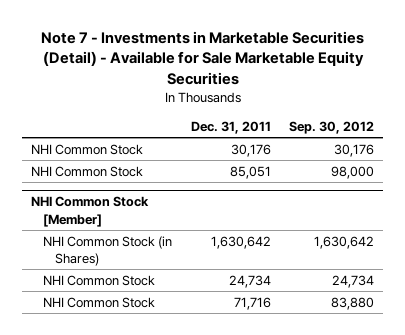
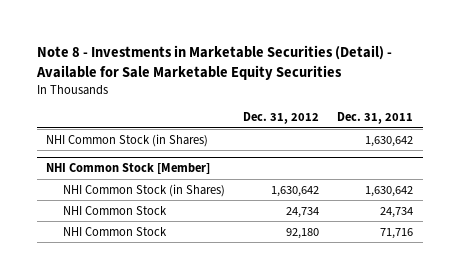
- Note 7 - Investments in Marketable Securities (Detail) - Available for Sale Marketable Equity Securities
+ Note 8 - Investments in Marketable Securities (Detail) - Available for Sale Marketable Equity Securities
- | Dec. 31, 2011 | Sep. 30, 2012
+ | Dec. 31, 2012 | Dec. 31, 2011
- NHI Common Stock | 30,176 | 30,176
- NHI Common Stock | 85,051 | 98,000
+ NHI Common Stock (in Shares) | | 1,630,642

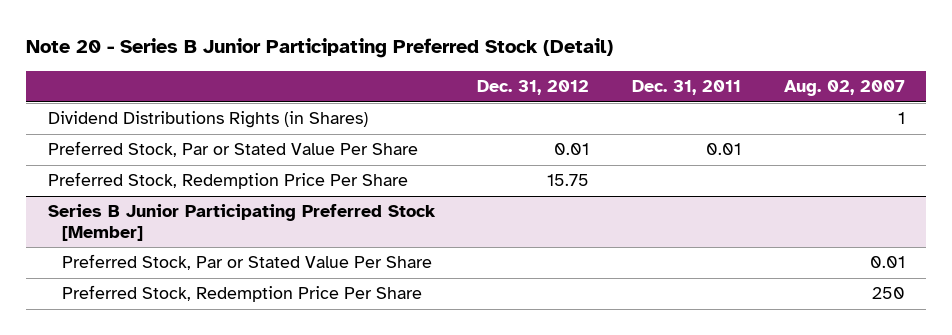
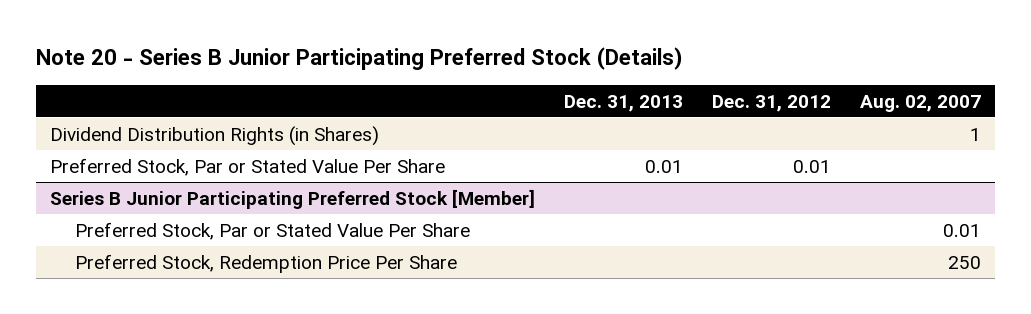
- Note 20 - Series B Junior Participating Preferred Stock (Detail)
+ Note 20 - Series B Junior Participating Preferred Stock (Details)
- | Dec. 31, 2012 | Dec. 31, 2011 | Aug. 02, 2007
+ | Dec. 31, 2013 | Dec. 31, 2012 | Aug. 02, 2007
- Dividend Distributions Rights (in Shares) | | | 1
+ Dividend Distribution Rights (in Shares) | | | 1
- Preferred Stock, Redemption Price Per Share | 15.75 | |

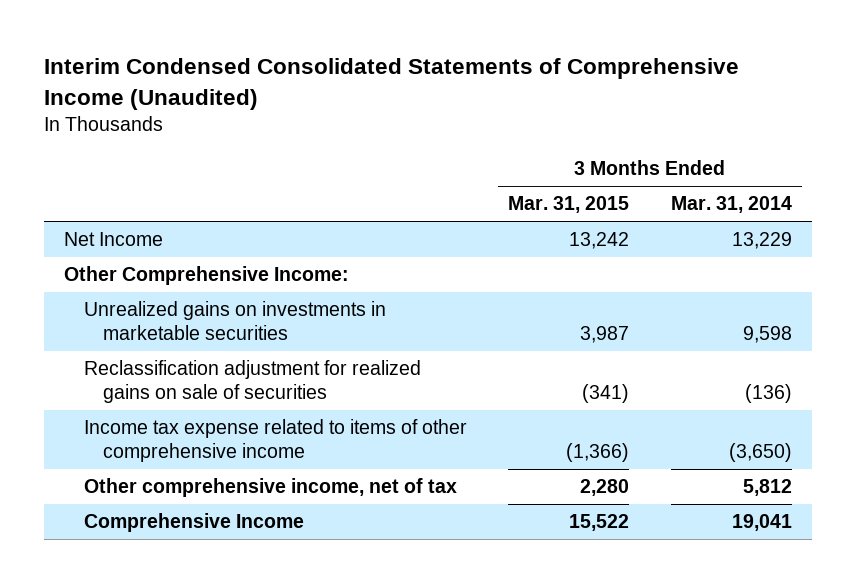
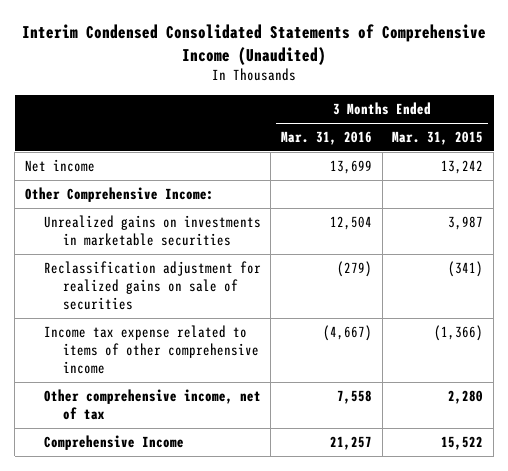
- | 3 Months Ended Mar. 31, 2015 | 3 Months Ended Mar. 31, 2014
+ | 3 Months Ended Mar. 31, 2016 | 3 Months Ended Mar. 31, 2015
- Net Income | 13,242 | 13,229
+ Net income | 13,699 | 13,242

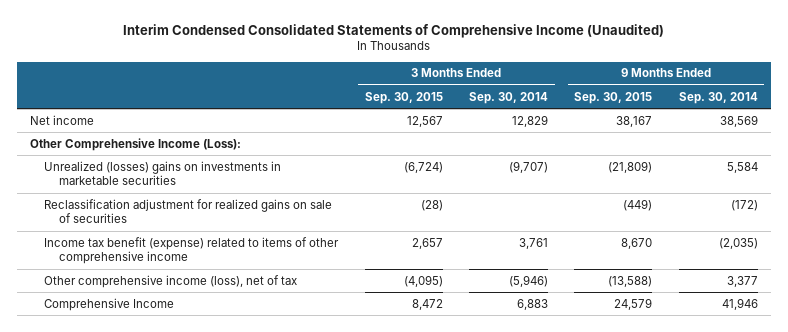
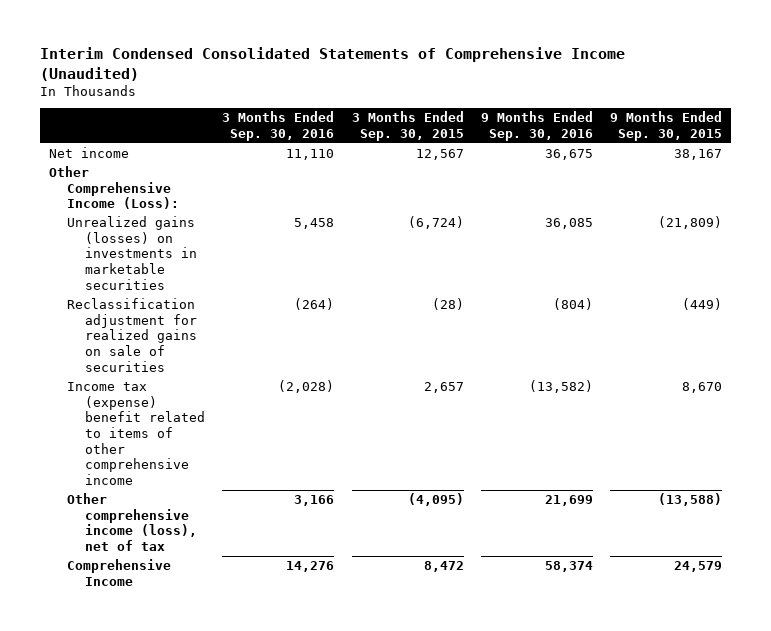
- | 3 Months Ended Sep. 30, 2015 | 3 Months Ended Sep. 30, 2014 | 9 Months Ended Sep. 30, 2015 | 9 Months Ended Sep. 30, 2014
+ | 3 Months Ended Sep. 30, 2016 | 3 Months Ended Sep. 30, 2015 | 9 Months Ended Sep. 30, 2016 | 9 Months Ended Sep. 30, 2015
- Unrealized (losses) gains on investments in marketable securities | (6,724) | (9,707) | (21,809) | 5,584
+ Unrealized gains (losses) on investments in marketable securities | 5,458 | (6,724) | 36,085 | (21,809)
- Income tax benefit (expense) related to items of other comprehensive income | 2,657 | 3,761 | 8,670 | (2,035)
+ Income tax (expense) benefit related to items of other comprehensive income | (2,028) | 2,657 | (13,582) | 8,670

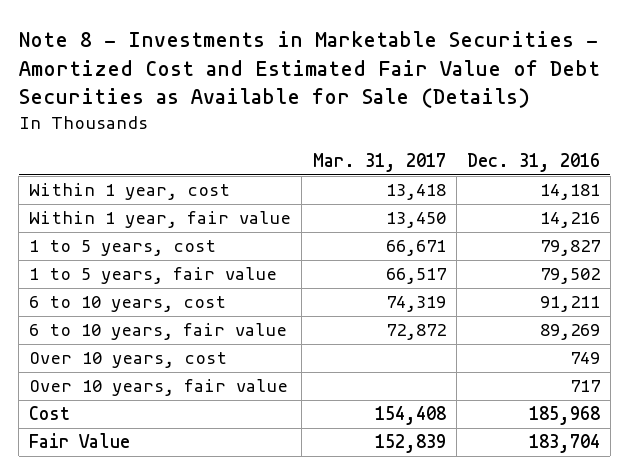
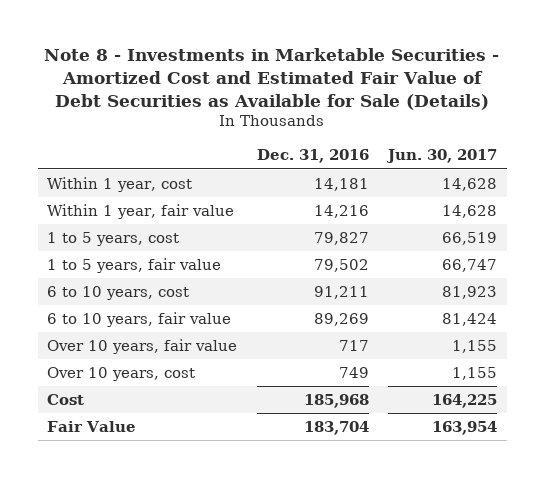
- | Mar. 31, 2017 | Dec. 31, 2016
+ | Dec. 31, 2016 | Jun. 30, 2017
moved down: Over 10 years, cost | 749 | 1,155

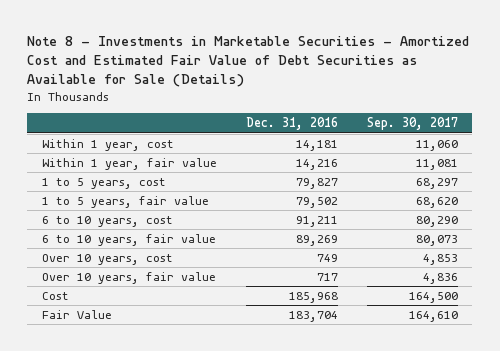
- | Dec. 31, 2016 | Jun. 30, 2017
+ | Dec. 31, 2016 | Sep. 30, 2017
moved down: Over 10 years, fair value | 717 | 4,836

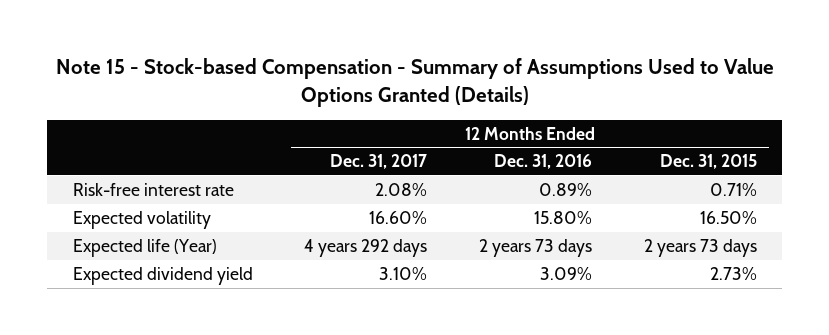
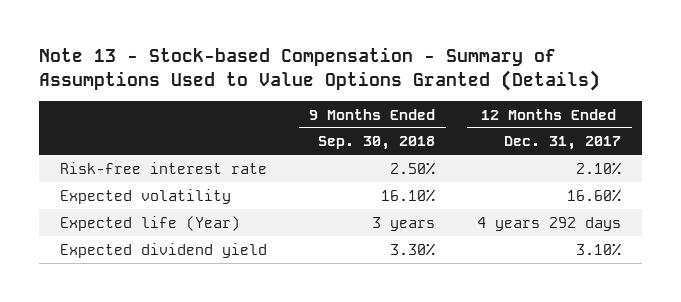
- Note 15 - Stock-based Compensation - Summary of Assumptions Used to Value Options Granted (Details)
+ Note 13 - Stock-based Compensation - Summary of Assumptions Used to Value Options Granted (Details)
- | 12 Months Ended Dec. 31, 2017 | 12 Months Ended Dec. 31, 2016 | 12 Months Ended Dec. 31, 2015
+ | 9 Months Ended Sep. 30, 2018 | 12 Months Ended Dec. 31, 2017
- Risk-free interest rate | 2.08% | 0.89% | 0.71%
+ Risk-free interest rate | 2.50% | 2.10%

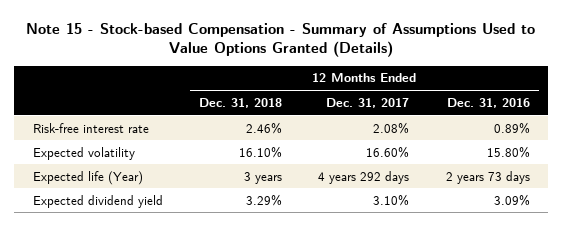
- Note 13 - Stock-based Compensation - Summary of Assumptions Used to Value Options Granted (Details)
+ Note 15 - Stock-based Compensation - Summary of Assumptions Used to Value Options Granted (Details)
- | 9 Months Ended Sep. 30, 2018 | 12 Months Ended Dec. 31, 2017
+ | 12 Months Ended Dec. 31, 2018 | 12 Months Ended Dec. 31, 2017 | 12 Months Ended Dec. 31, 2016
- Risk-free interest rate | 2.50% | 2.10%
+ Risk-free interest rate | 2.46% | 2.08% | 0.89%

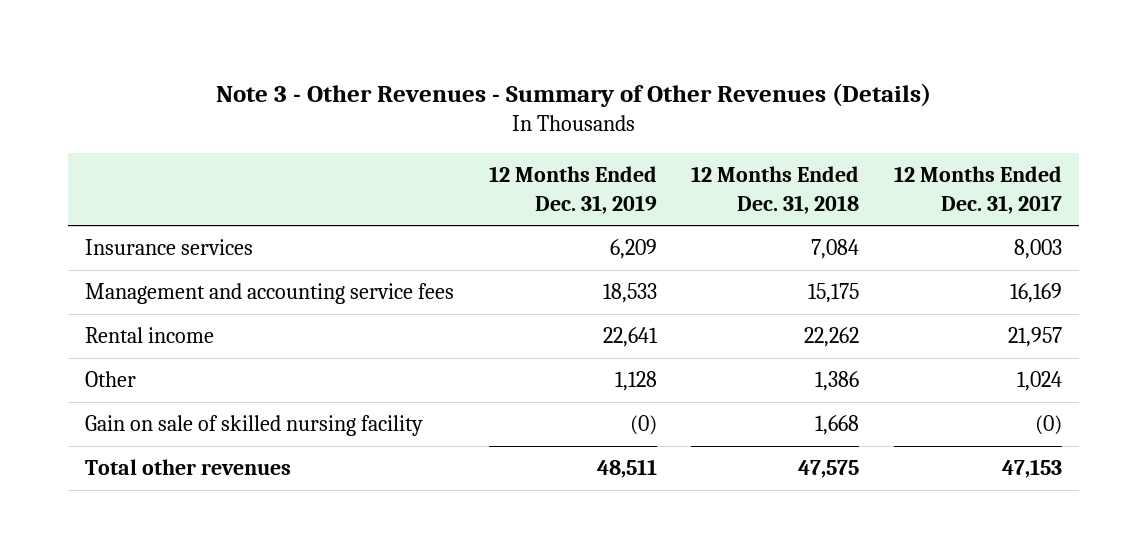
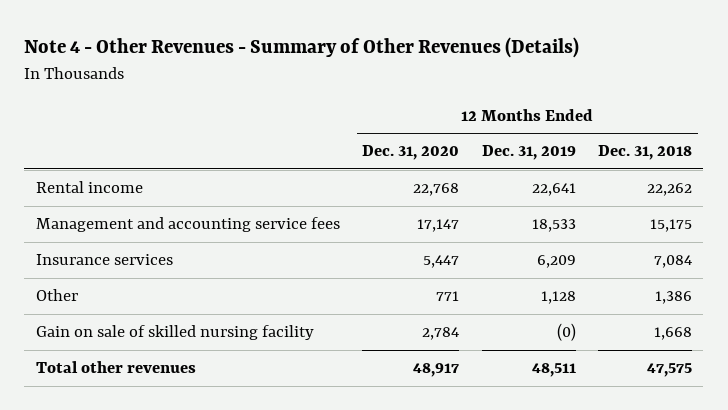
- Note 3 - Other Revenues - Summary of Other Revenues (Details)
+ Note 4 - Other Revenues - Summary of Other Revenues (Details)
- | 12 Months Ended Dec. 31, 2019 | 12 Months Ended Dec. 31, 2018 | 12 Months Ended Dec. 31, 2017
+ | 12 Months Ended Dec. 31, 2020 | 12 Months Ended Dec. 31, 2019 | 12 Months Ended Dec. 31, 2018
moved down: Management and accounting service fees | 17,147 | 18,533 | 15,175
moved down: Insurance services | 5,447 | 6,209 | 7,084

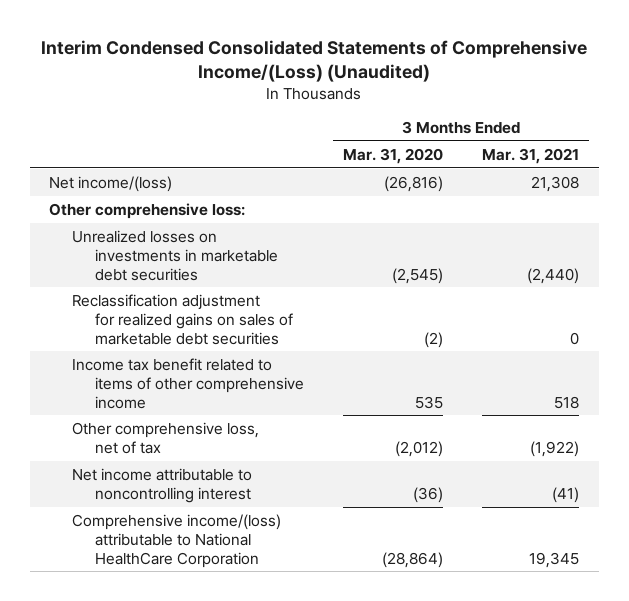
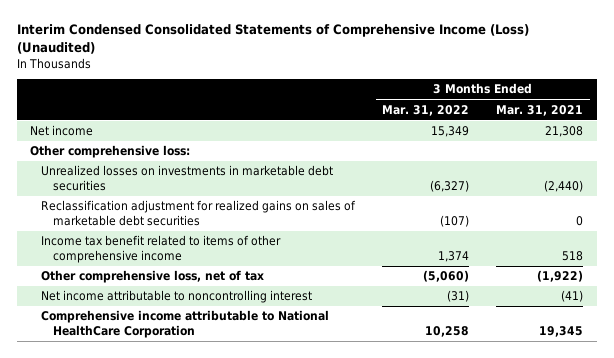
- Interim Condensed Consolidated Statements of Comprehensive Income/(Loss) (Unaudited)
+ Interim Condensed Consolidated Statements of Comprehensive Income (Loss) (Unaudited)
- | 3 Months Ended Mar. 31, 2020 | 3 Months Ended Mar. 31, 2021
+ | 3 Months Ended Mar. 31, 2022 | 3 Months Ended Mar. 31, 2021
- Net income/(loss) | (26,816) | 21,308
+ Net income | 15,349 | 21,308
- Comprehensive income/(loss) attributable to National HealthCare Corporation | (28,864) | 19,345
+ Comprehensive income attributable to National HealthCare Corporation | 10,258 | 19,345

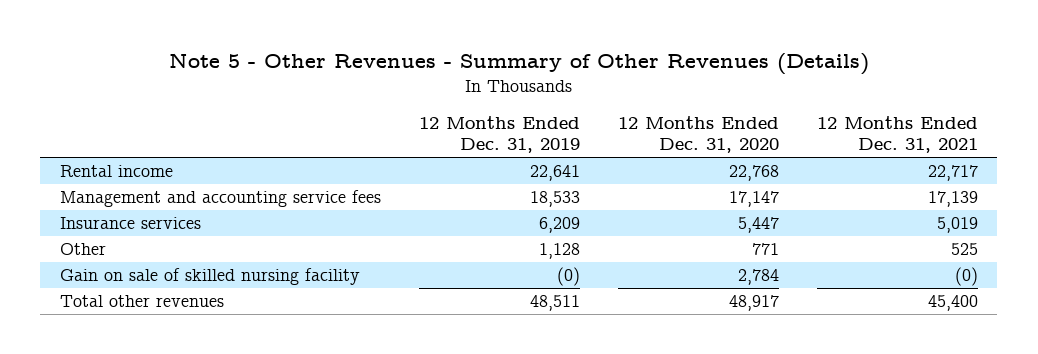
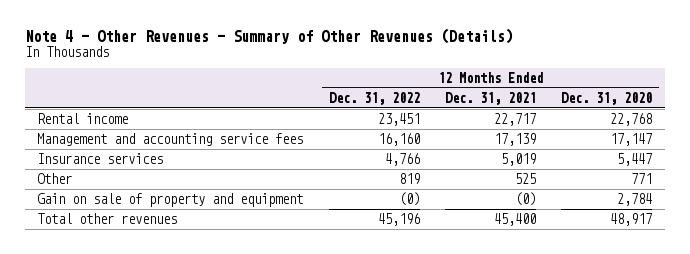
- Note 5 - Other Revenues - Summary of Other Revenues (Details)
+ Note 4 - Other Revenues - Summary of Other Revenues (Details)
- | 12 Months Ended Dec. 31, 2019 | 12 Months Ended Dec. 31, 2020 | 12 Months Ended Dec. 31, 2021
+ | 12 Months Ended Dec. 31, 2022 | 12 Months Ended Dec. 31, 2021 | 12 Months Ended Dec. 31, 2020
- Gain on sale of skilled nursing facility | (0) | 2,784 | (0)
+ Gain on sale of property and equipment | (0) | (0) | 2,784

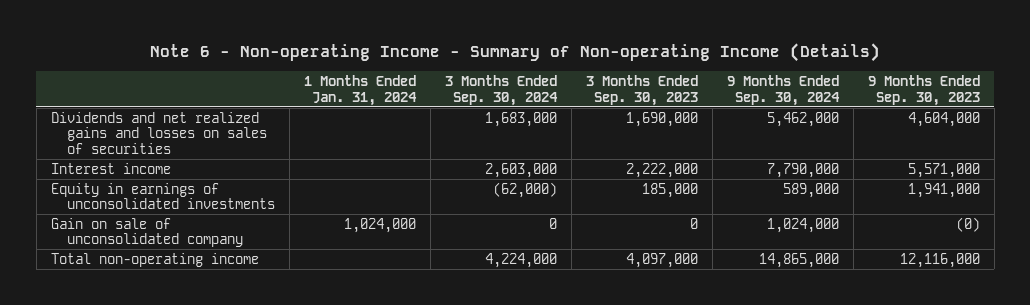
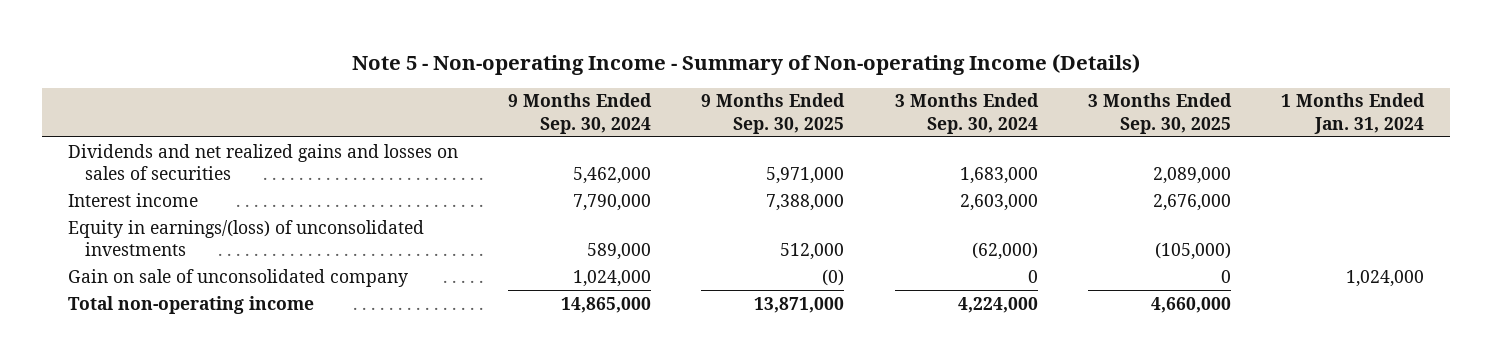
- Note 6 - Non-operating Income - Summary of Non-operating Income (Details)
+ Note 5 - Non-operating Income - Summary of Non-operating Income (Details)
- | 1 Months Ended Jan. 31, 2024 | 3 Months Ended Sep. 30, 2024 | 3 Months Ended Sep. 30, 2023 | 9 Months Ended Sep. 30, 2024 | 9 Months Ended Sep. 30, 2023
+ | 9 Months Ended Sep. 30, 2024 | 9 Months Ended Sep. 30, 2025 | 3 Months Ended Sep. 30, 2024 | 3 Months Ended Sep. 30, 2025 | 1 Months Ended Jan. 31, 2024
- Equity in earnings of unconsolidated investments | | (62,000) | 185,000 | 589,000 | 1,941,000
+ Equity in earnings/(loss) of unconsolidated investments | 589,000 | 512,000 | (62,000) | (105,000) |

